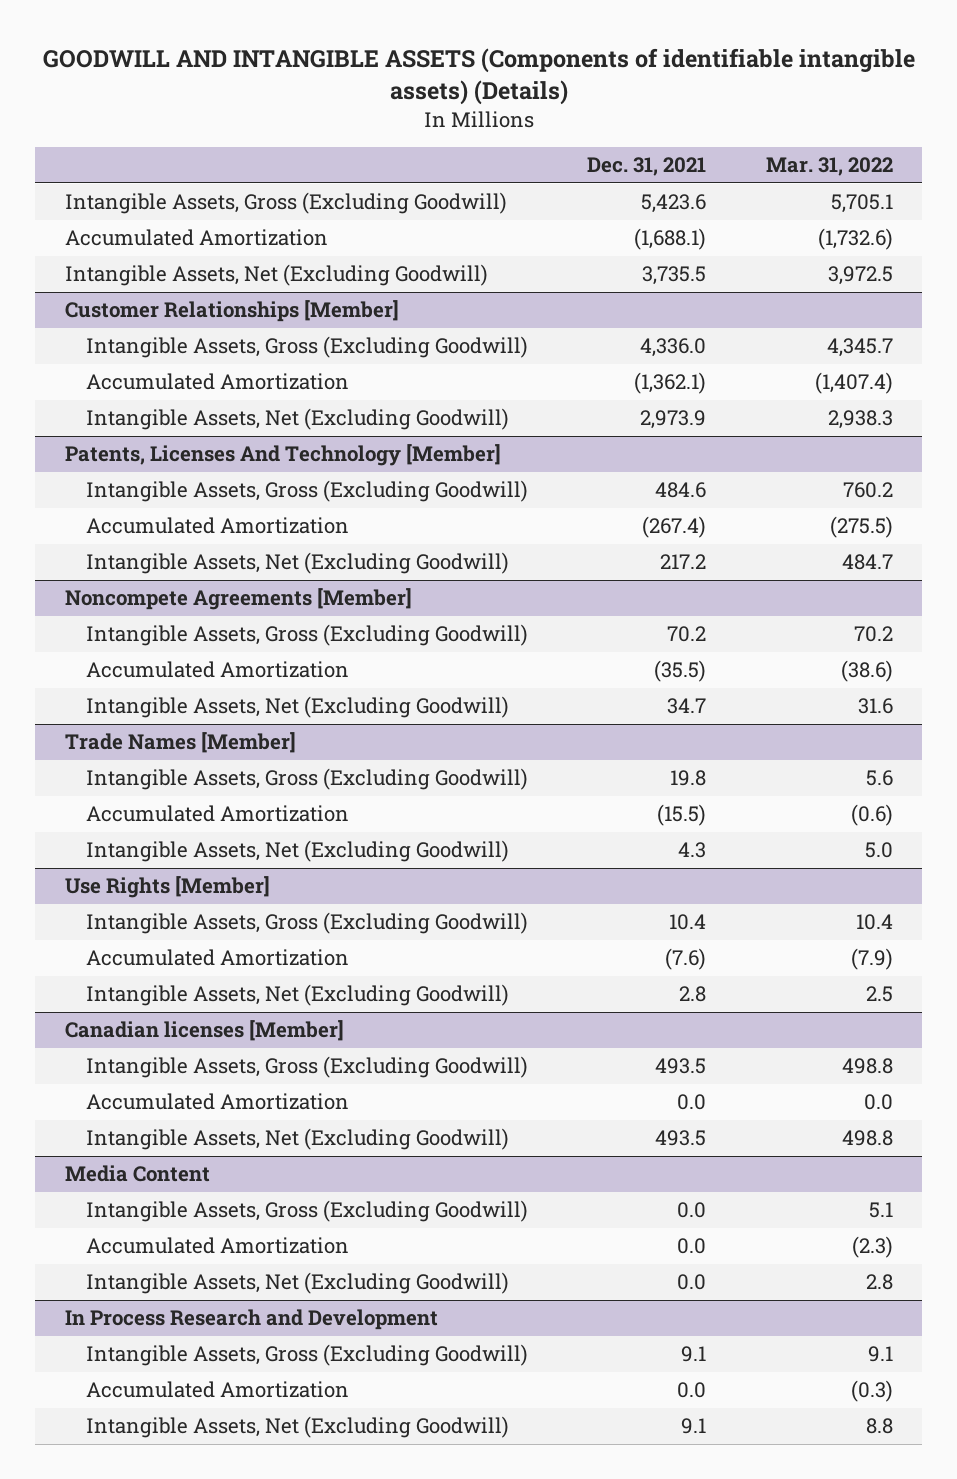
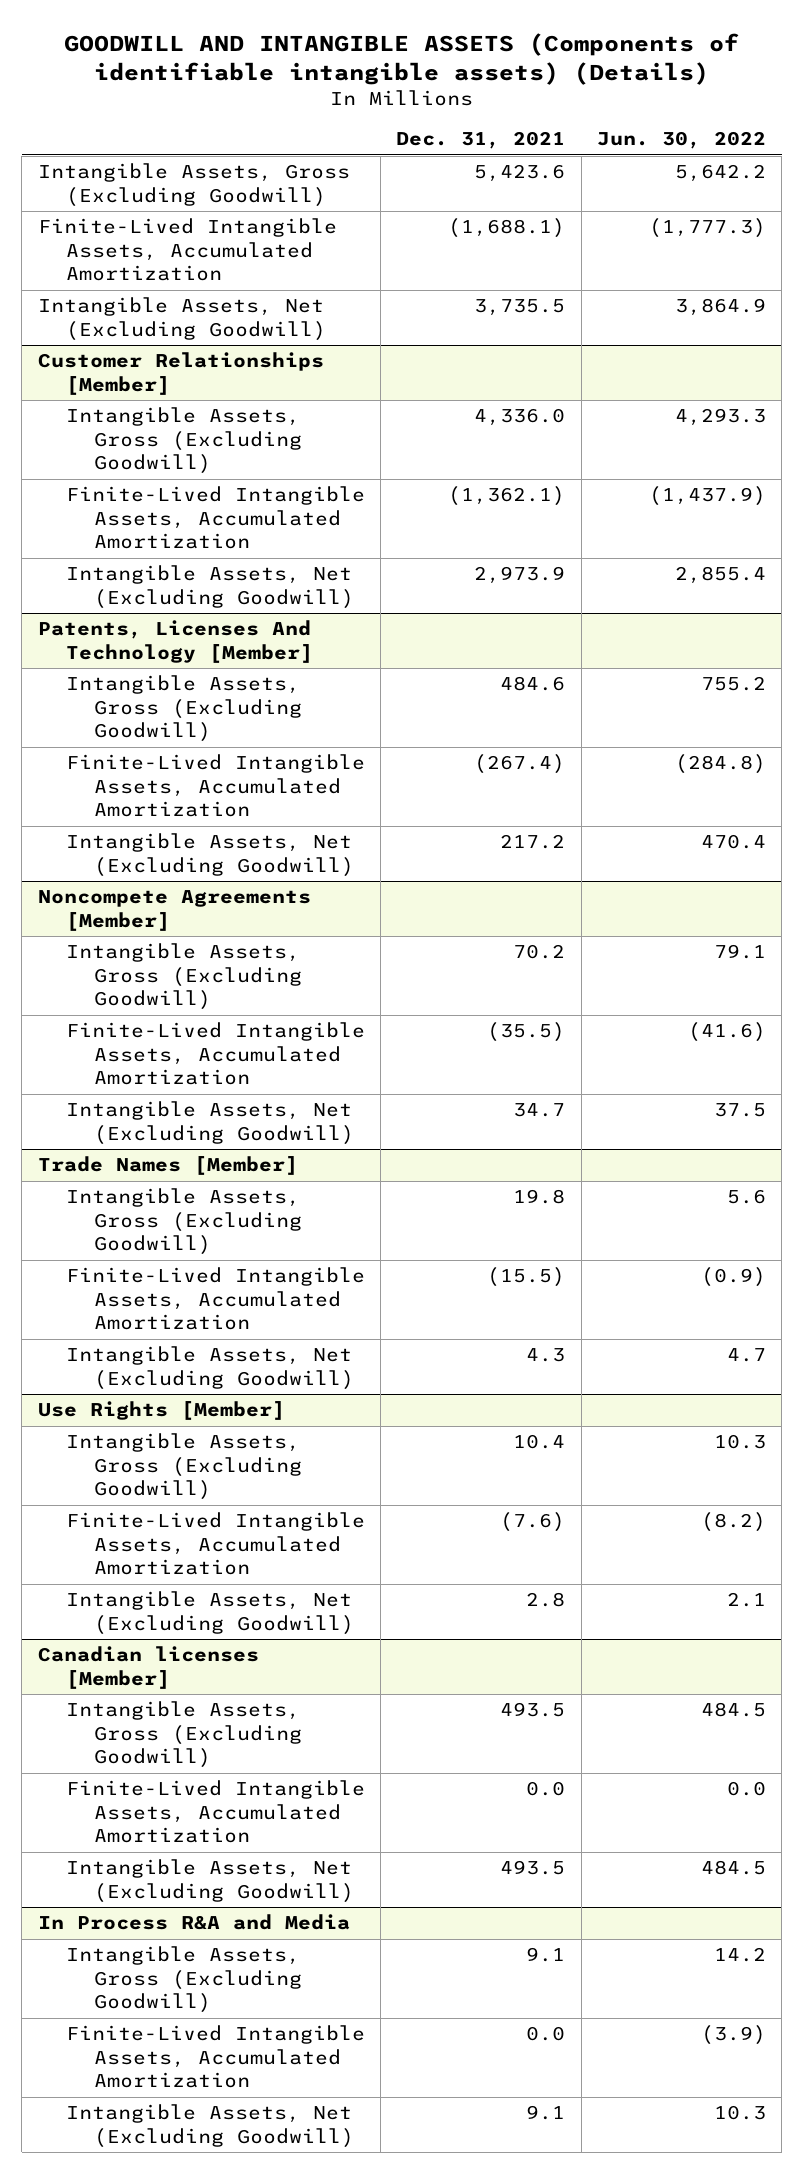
- | Dec. 31, 2021 | Mar. 31, 2022
+ | Dec. 31, 2021 | Jun. 30, 2022
- Accumulated Amortization | (1,688.1) | (1,732.6)
+ Finite-Lived Intangible Assets, Accumulated Amortization | (1,688.1) | (1,777.3)
@ Customer Relationships [Member]
- Accumulated Amortization | (1,362.1) | (1,407.4)
+ Finite-Lived Intangible Assets, Accumulated Amortization | (1,362.1) | (1,437.9)
@ Patents, Licenses And Technology [Member]
- Accumulated Amortization | (267.4) | (275.5)
+ Finite-Lived Intangible Assets, Accumulated Amortization | (267.4) | (284.8)
@ Noncompete Agreements [Member]
- Accumulated Amortization | (35.5) | (38.6)
+ Finite-Lived Intangible Assets, Accumulated Amortization | (35.5) | (41.6)
@ Trade Names [Member]
- Accumulated Amortization | (15.5) | (0.6)
+ Finite-Lived Intangible Assets, Accumulated Amortization | (15.5) | (0.9)
@ Use Rights [Member]
- Accumulated Amortization | (7.6) | (7.9)
+ Finite-Lived Intangible Assets, Accumulated Amortization | (7.6) | (8.2)
@ Canadian licenses [Member]
- Accumulated Amortization | 0.0 | 0.0
+ Finite-Lived Intangible Assets, Accumulated Amortization | 0.0 | 0.0
- Media Content
- Intangible Assets, Gross (Excluding Goodwill) | 0.0 | 5.1
- Accumulated Amortization | 0.0 | (2.3)
- Intangible Assets, Net (Excluding Goodwill) | 0.0 | 2.8
- In Process Research and Development
+ In Process R&A and Media
- Accumulated Amortization | 0.0 | (0.3)
+ Finite-Lived Intangible Assets, Accumulated Amortization | 0.0 | (3.9)

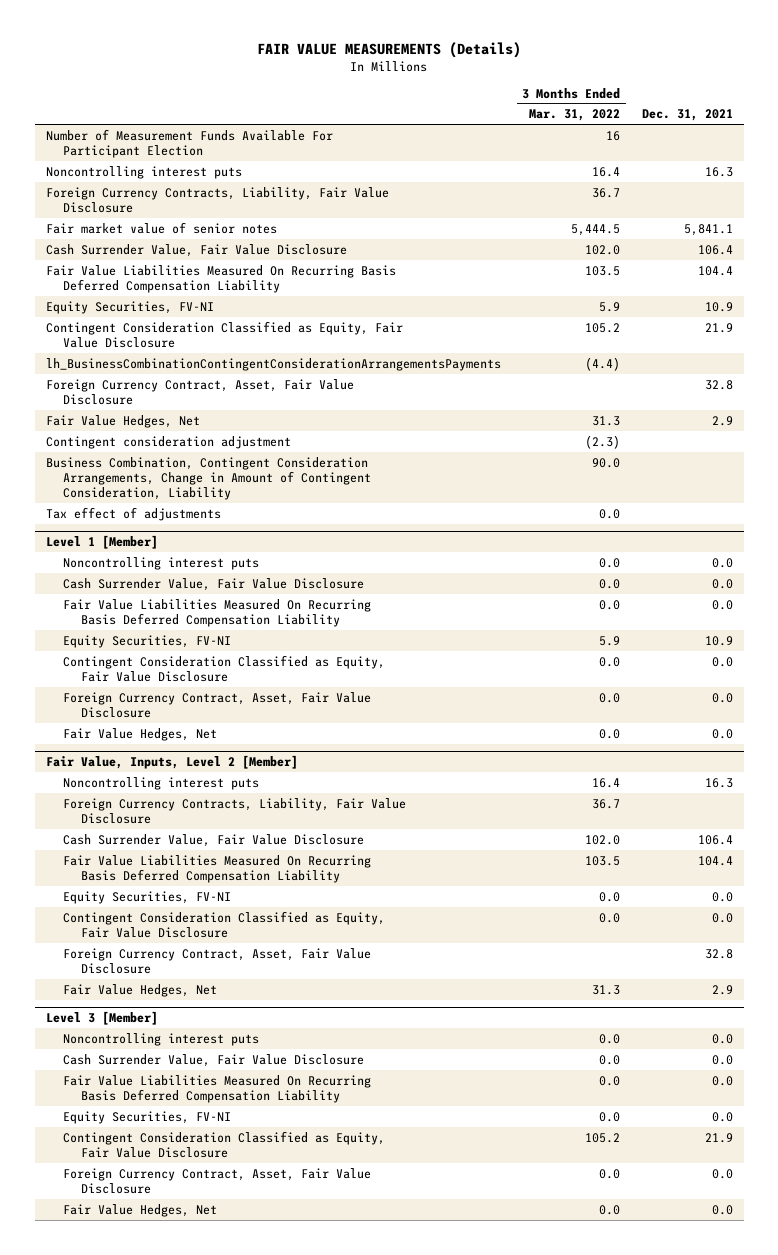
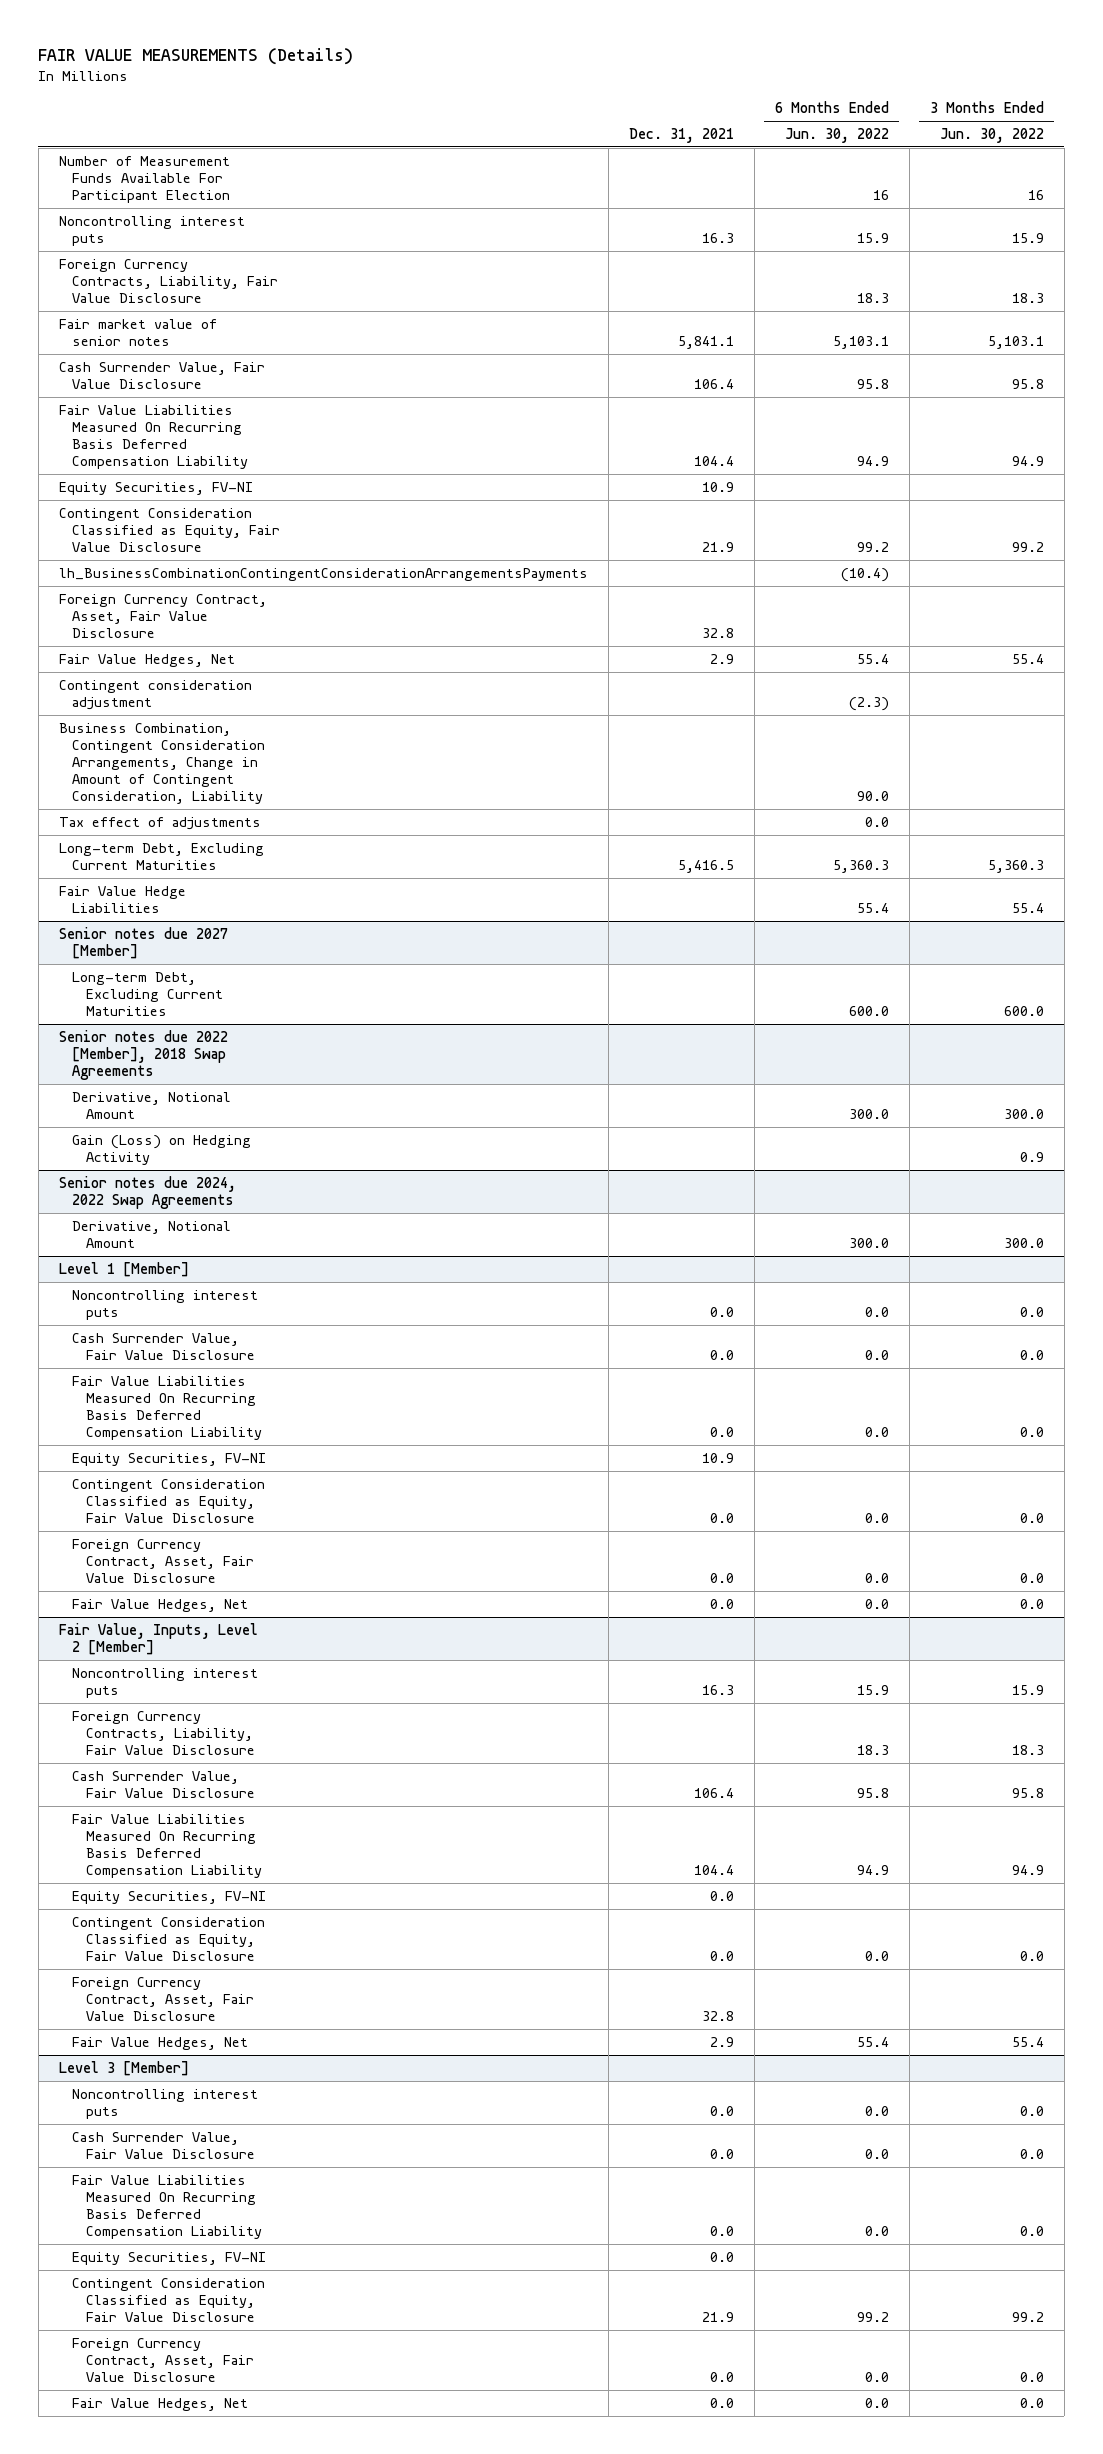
- | 3 Months Ended Mar. 31, 2022 | Dec. 31, 2021
+ | Dec. 31, 2021 | 6 Months Ended Jun. 30, 2022 | 3 Months Ended Jun. 30, 2022
+ Long-term Debt, Excluding Current Maturities | 5,416.5 | 5,360.3 | 5,360.3
+ Fair Value Hedge Liabilities | | 55.4 | 55.4
+ Senior notes due 2027 [Member]
+ Long-term Debt, Excluding Current Maturities | | 600.0 | 600.0
+ Senior notes due 2022 [Member], 2018 Swap Agreements
+ Derivative, Notional Amount | | 300.0 | 300.0
+ Gain (Loss) on Hedging Activity | | | 0.9
+ Senior notes due 2024, 2022 Swap Agreements
+ Derivative, Notional Amount | | 300.0 | 300.0

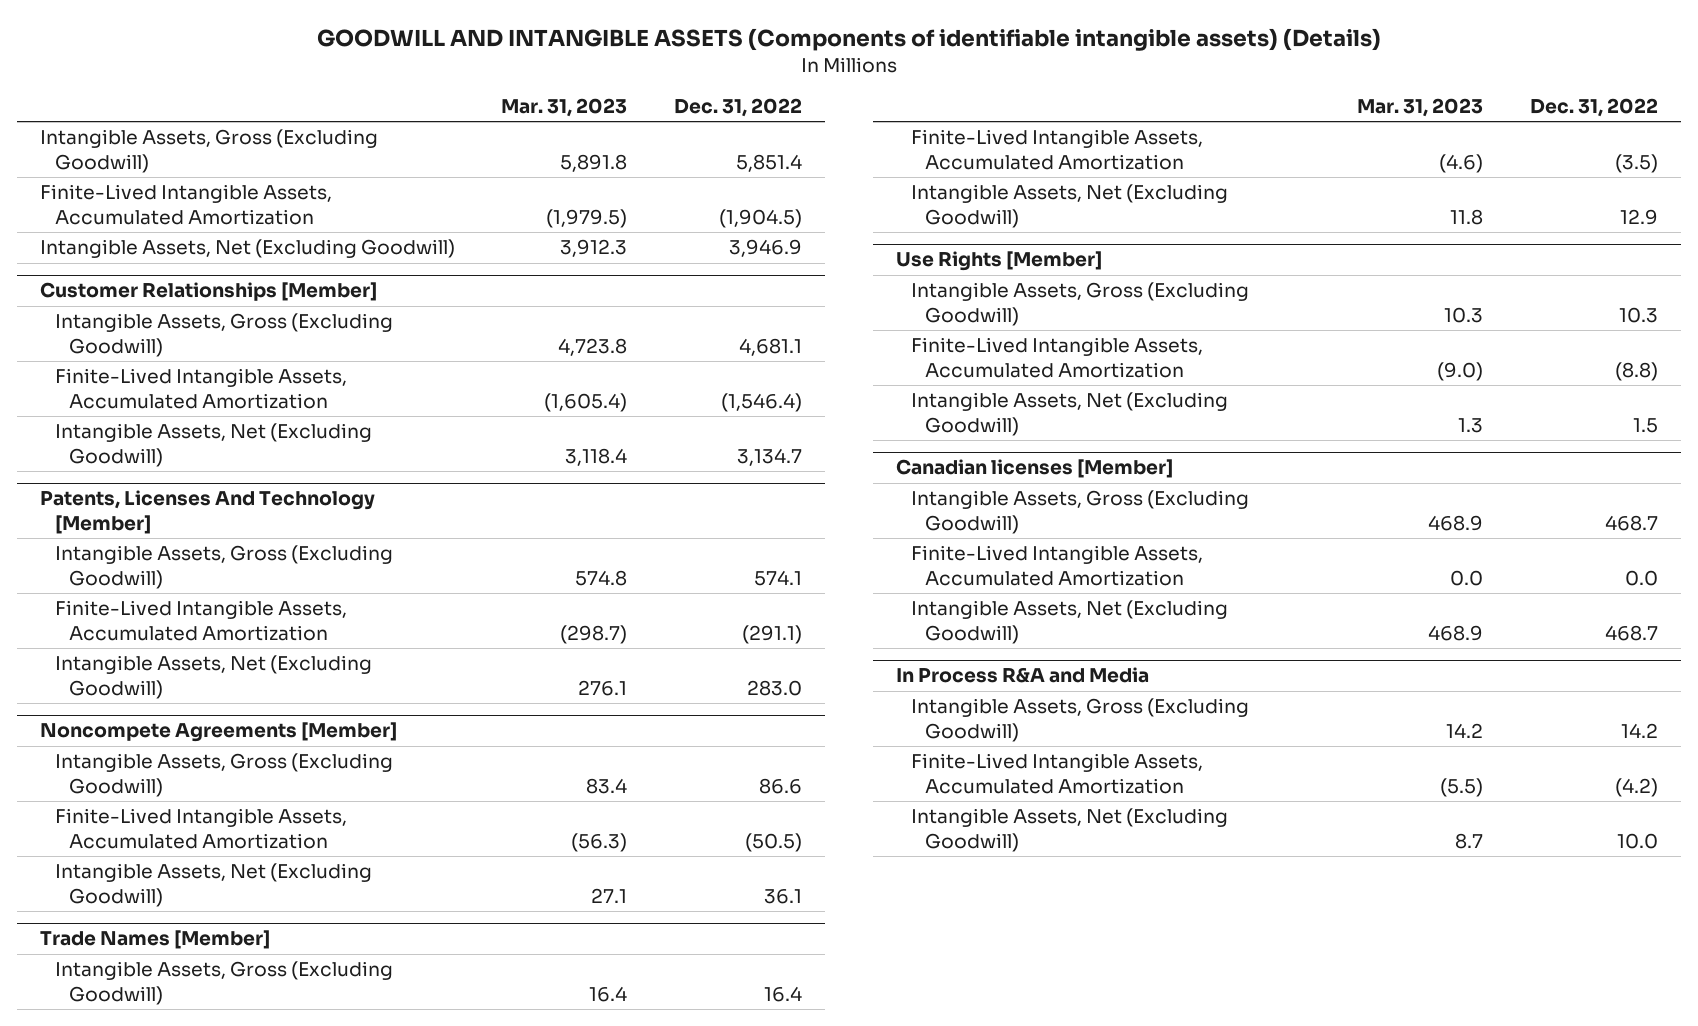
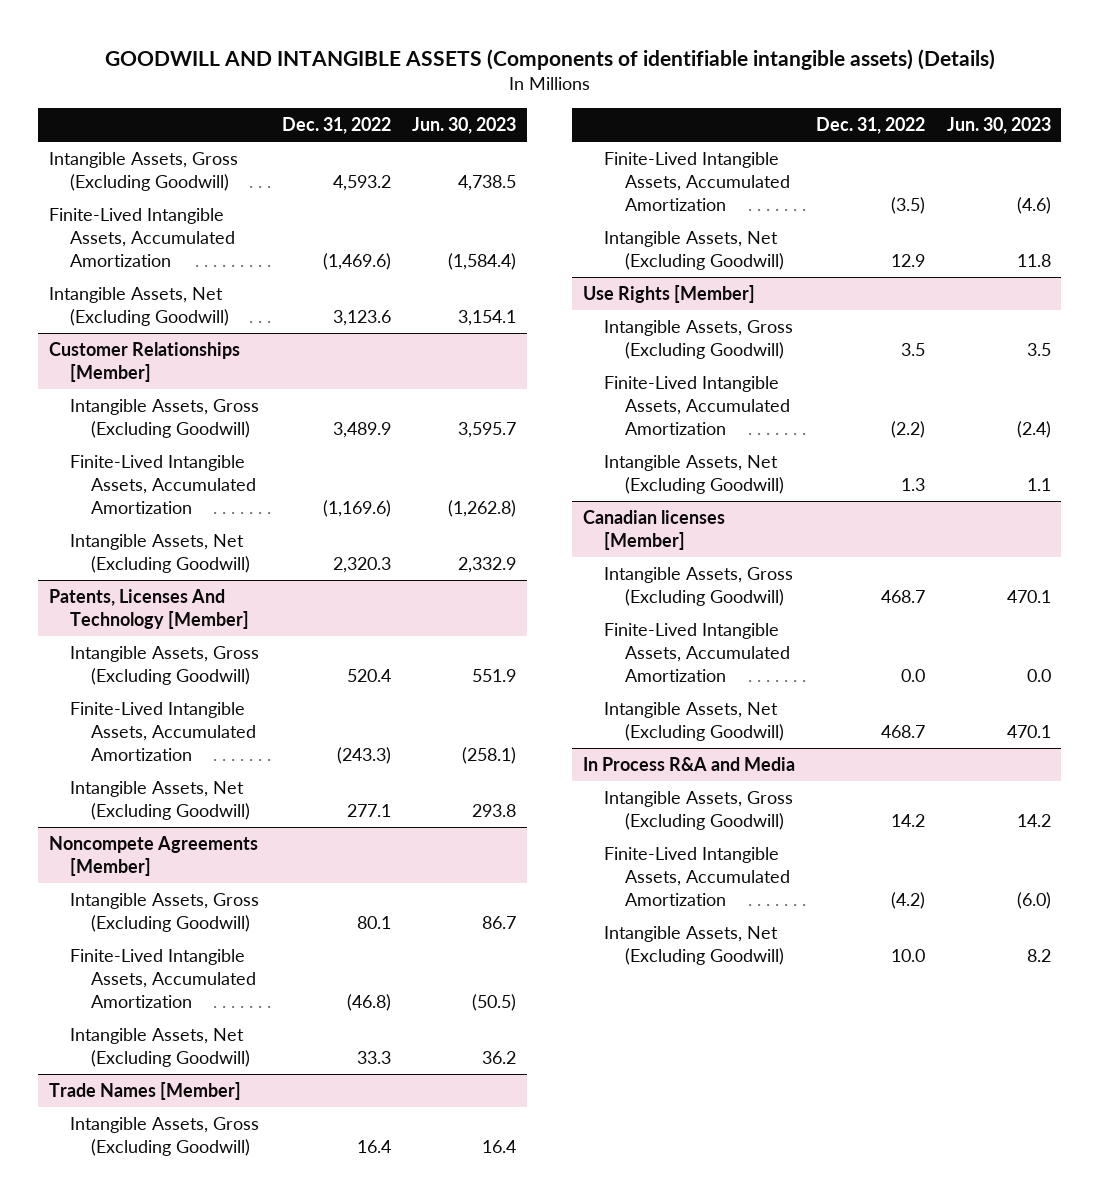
- | Mar. 31, 2023 | Dec. 31, 2022
+ | Dec. 31, 2022 | Jun. 30, 2023
- Intangible Assets, Gross (Excluding Goodwill) | 5,891.8 | 5,851.4
- Finite-Lived Intangible Assets, Accumulated Amortization | (1,979.5) | (1,904.5)
- Intangible Assets, Net (Excluding Goodwill) | 3,912.3 | 3,946.9
+ Intangible Assets, Gross (Excluding Goodwill) | 4,593.2 | 4,738.5
+ Finite-Lived Intangible Assets, Accumulated Amortization | (1,469.6) | (1,584.4)
+ Intangible Assets, Net (Excluding Goodwill) | 3,123.6 | 3,154.1
@ Customer Relationships [Member]
- Intangible Assets, Gross (Excluding Goodwill) | 4,723.8 | 4,681.1
- Finite-Lived Intangible Assets, Accumulated Amortization | (1,605.4) | (1,546.4)
- Intangible Assets, Net (Excluding Goodwill) | 3,118.4 | 3,134.7
+ Intangible Assets, Gross (Excluding Goodwill) | 3,489.9 | 3,595.7
+ Finite-Lived Intangible Assets, Accumulated Amortization | (1,169.6) | (1,262.8)
+ Intangible Assets, Net (Excluding Goodwill) | 2,320.3 | 2,332.9
@ Patents, Licenses And Technology [Member]
- Intangible Assets, Gross (Excluding Goodwill) | 574.8 | 574.1
- Finite-Lived Intangible Assets, Accumulated Amortization | (298.7) | (291.1)
- Intangible Assets, Net (Excluding Goodwill) | 276.1 | 283.0
+ Intangible Assets, Gross (Excluding Goodwill) | 520.4 | 551.9
+ Finite-Lived Intangible Assets, Accumulated Amortization | (243.3) | (258.1)
+ Intangible Assets, Net (Excluding Goodwill) | 277.1 | 293.8
@ Noncompete Agreements [Member]
- Intangible Assets, Gross (Excluding Goodwill) | 83.4 | 86.6
- Finite-Lived Intangible Assets, Accumulated Amortization | (56.3) | (50.5)
- Intangible Assets, Net (Excluding Goodwill) | 27.1 | 36.1
+ Intangible Assets, Gross (Excluding Goodwill) | 80.1 | 86.7
+ Finite-Lived Intangible Assets, Accumulated Amortization | (46.8) | (50.5)
+ Intangible Assets, Net (Excluding Goodwill) | 33.3 | 36.2
@ Use Rights [Member]
- Intangible Assets, Gross (Excluding Goodwill) | 10.3 | 10.3
- Finite-Lived Intangible Assets, Accumulated Amortization | (9.0) | (8.8)
- Intangible Assets, Net (Excluding Goodwill) | 1.3 | 1.5
+ Intangible Assets, Gross (Excluding Goodwill) | 3.5 | 3.5
+ Finite-Lived Intangible Assets, Accumulated Amortization | (2.2) | (2.4)
+ Intangible Assets, Net (Excluding Goodwill) | 1.3 | 1.1

